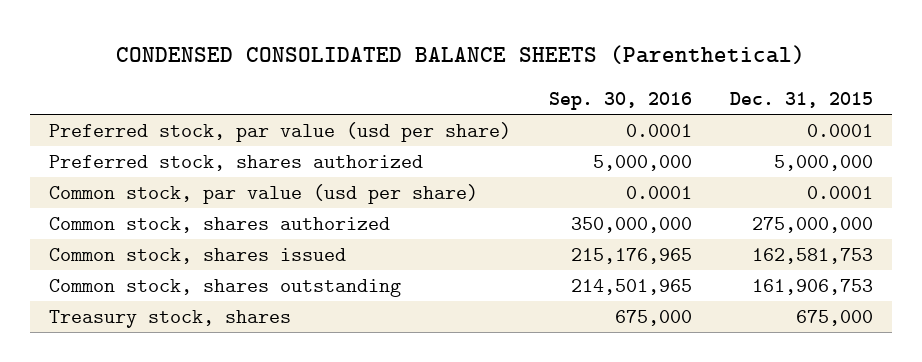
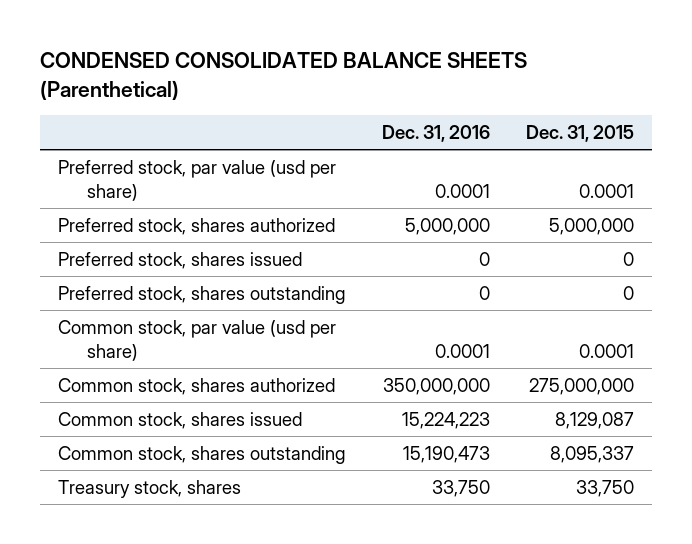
- | Sep. 30, 2016 | Dec. 31, 2015
+ | Dec. 31, 2016 | Dec. 31, 2015
+ Preferred stock, shares issued | 0 | 0
+ Preferred stock, shares outstanding | 0 | 0
- Common stock, shares issued | 215,176,965 | 162,581,753
- Common stock, shares outstanding | 214,501,965 | 161,906,753
- Treasury stock, shares | 675,000 | 675,000
+ Common stock, shares issued | 15,224,223 | 8,129,087
+ Common stock, shares outstanding | 15,190,473 | 8,095,337
+ Treasury stock, shares | 33,750 | 33,750

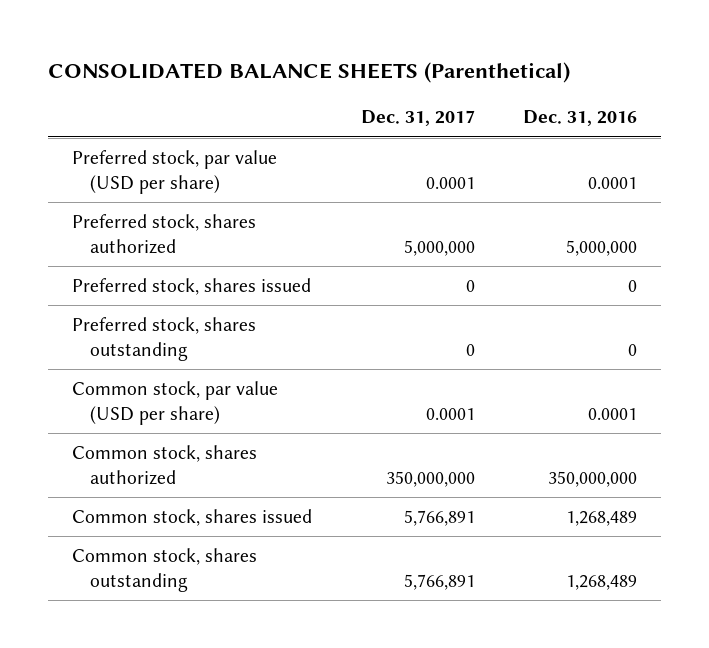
- CONDENSED CONSOLIDATED BALANCE SHEETS (Parenthetical)
+ CONSOLIDATED BALANCE SHEETS (Parenthetical)
- | Dec. 31, 2016 | Dec. 31, 2015
+ | Dec. 31, 2017 | Dec. 31, 2016
- Preferred stock, par value (usd per share) | 0.0001 | 0.0001
+ Preferred stock, par value (USD per share) | 0.0001 | 0.0001
- Common stock, par value (usd per share) | 0.0001 | 0.0001
+ Common stock, par value (USD per share) | 0.0001 | 0.0001
- Common stock, shares issued | 15,224,223 | 8,129,087
- Common stock, shares outstanding | 15,190,473 | 8,095,337
- Treasury stock, shares | 33,750 | 33,750
+ Common stock, shares issued | 5,766,891 | 1,268,489
+ Common stock, shares outstanding | 5,766,891 | 1,268,489

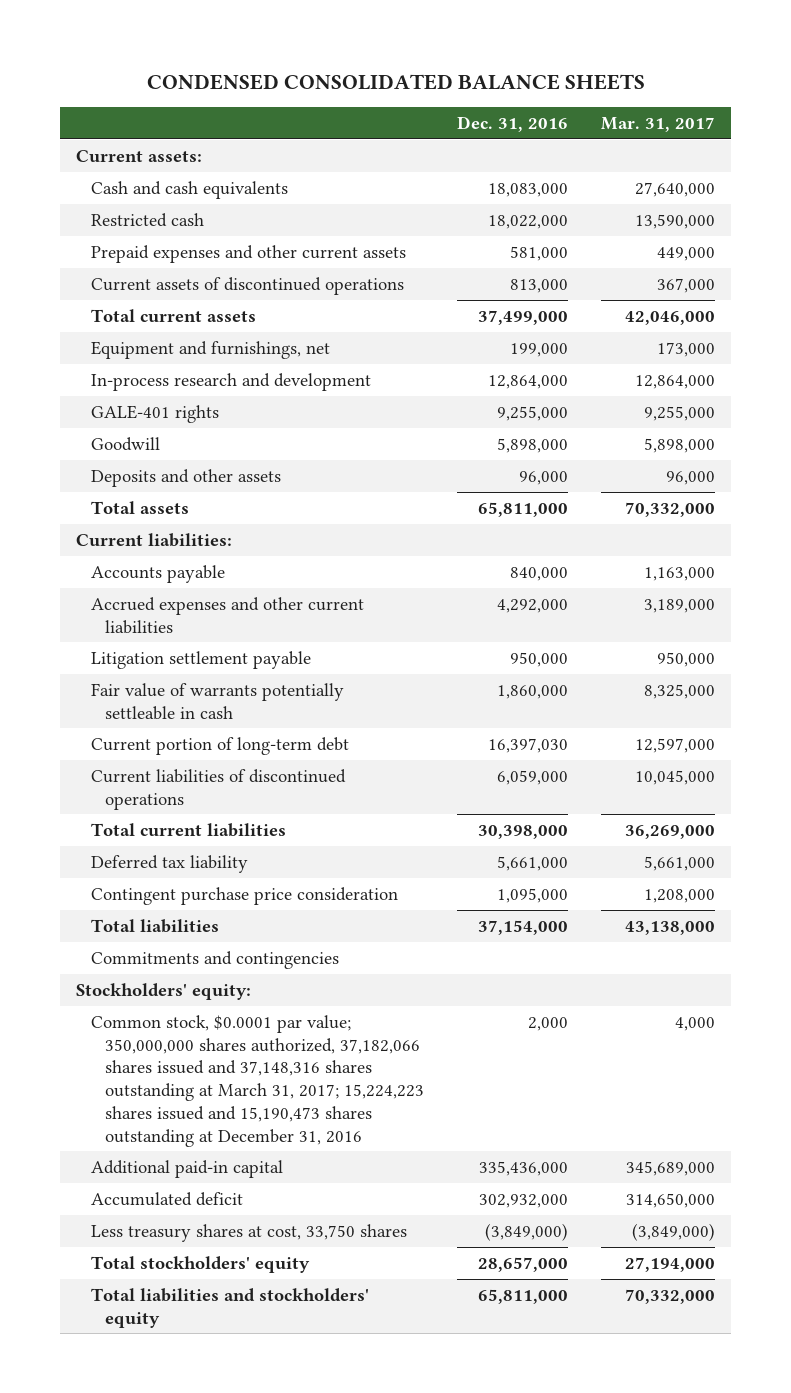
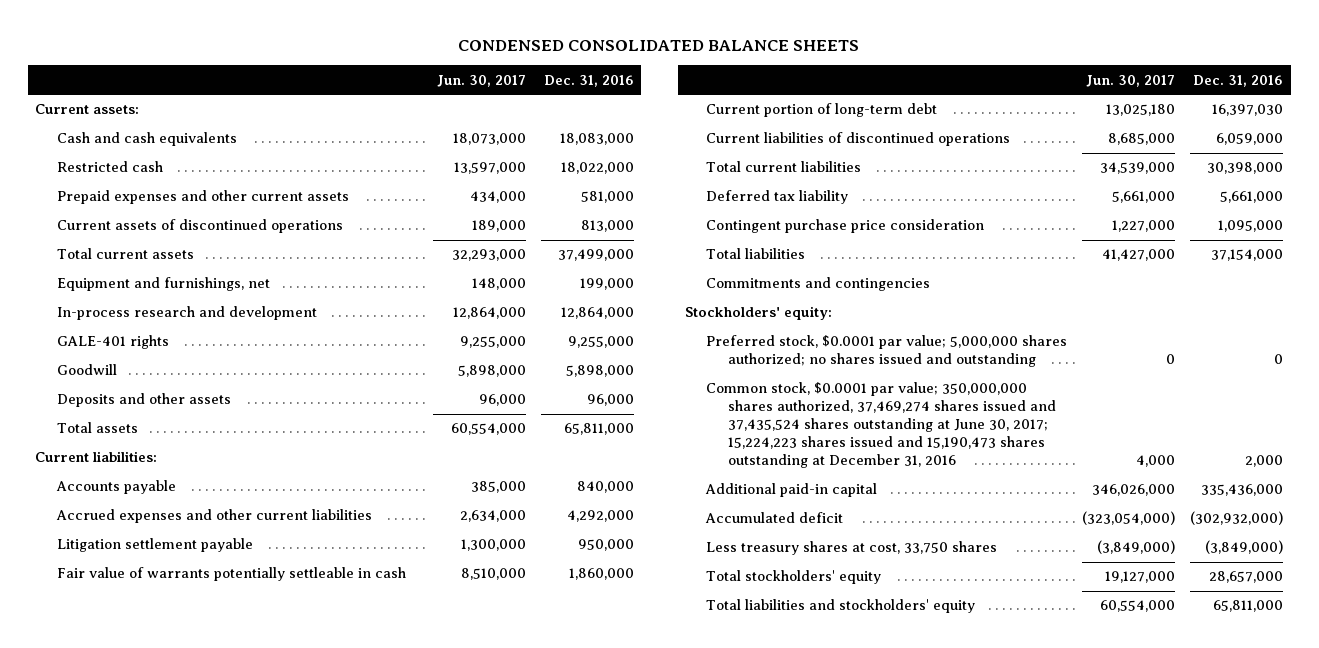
- | Dec. 31, 2016 | Mar. 31, 2017
+ | Jun. 30, 2017 | Dec. 31, 2016
- Common stock, $0.0001 par value; 350,000,000 shares authorized, 37,182,066 shares issued and 37,148,316 shares outstanding at March 31, 2017; 15,224,223 shares issued and 15,190,473 shares outstanding at December 31, 2016 | 2,000 | 4,000
+ Preferred stock, $0.0001 par value; 5,000,000 shares authorized; no shares issued and outstanding | 0 | 0
+ Common stock, $0.0001 par value; 350,000,000 shares authorized, 37,469,274 shares issued and 37,435,524 shares outstanding at June 30, 2017; 15,224,223 shares issued and 15,190,473 shares outstanding at December 31, 2016 | 4,000 | 2,000
- Accumulated deficit | 302,932,000 | 314,650,000
+ Accumulated deficit | (323,054,000) | (302,932,000)

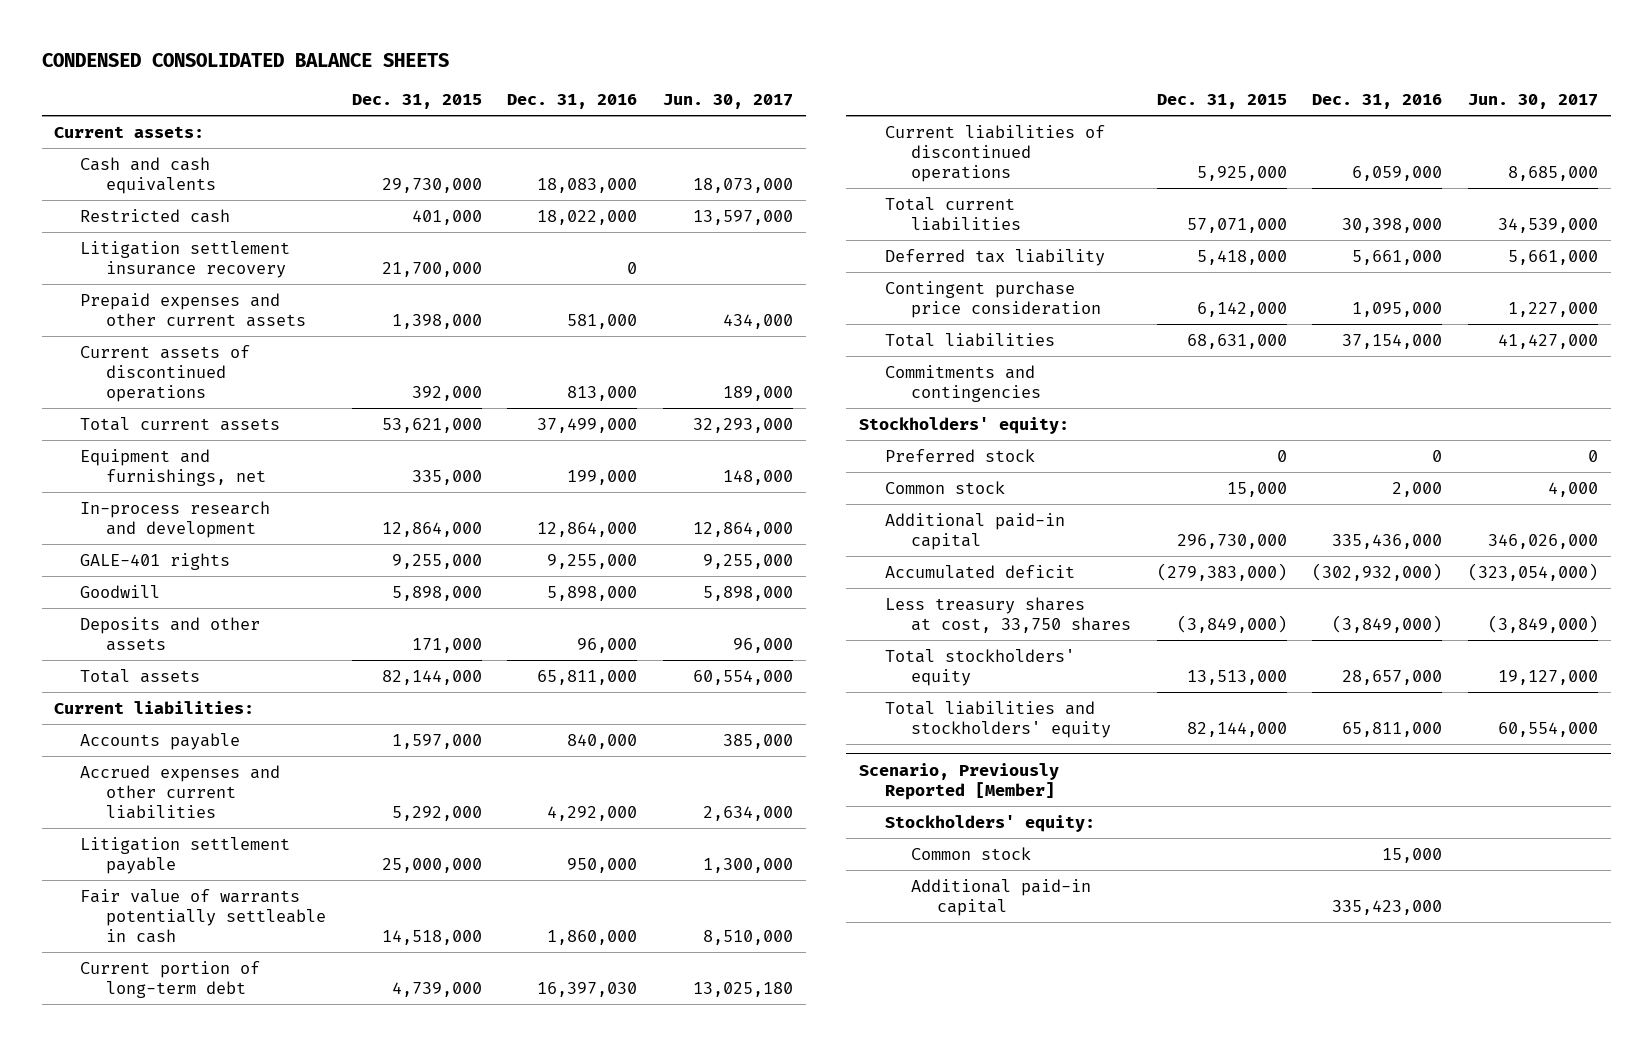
- | Jun. 30, 2017 | Dec. 31, 2016
+ | Dec. 31, 2015 | Dec. 31, 2016 | Jun. 30, 2017
+ Litigation settlement insurance recovery | 21,700,000 | 0 |
- Preferred stock, $0.0001 par value; 5,000,000 shares authorized; no shares issued and outstanding | 0 | 0
- Common stock, $0.0001 par value; 350,000,000 shares authorized, 37,469,274 shares issued and 37,435,524 shares outstanding at June 30, 2017; 15,224,223 shares issued and 15,190,473 shares outstanding at December 31, 2016 | 4,000 | 2,000
+ Preferred stock | 0 | 0 | 0
+ Common stock | 15,000 | 2,000 | 4,000
+ Scenario, Previously Reported [Member]
+ Stockholders' equity:
+ Common stock | | 15,000 |
+ Additional paid-in capital | | 335,423,000 |

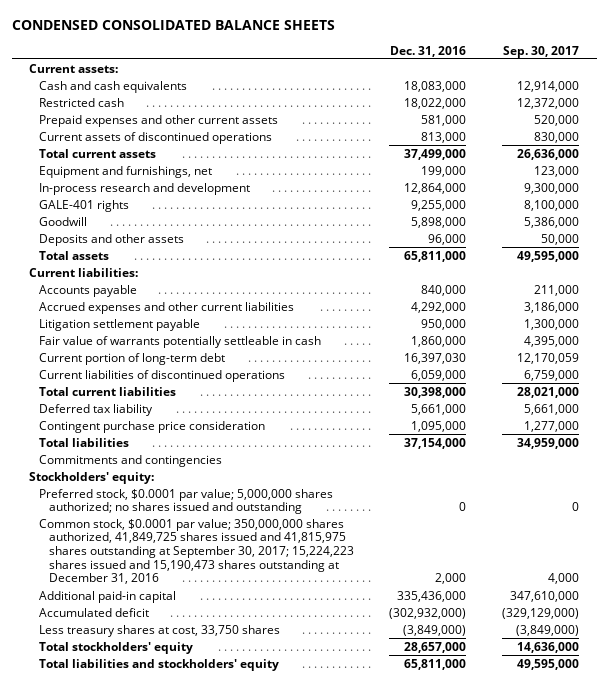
- | Dec. 31, 2015 | Dec. 31, 2016 | Jun. 30, 2017
+ | Dec. 31, 2016 | Sep. 30, 2017
- Litigation settlement insurance recovery | 21,700,000 | 0 |
- Preferred stock | 0 | 0 | 0
- Common stock | 15,000 | 2,000 | 4,000
+ Preferred stock, $0.0001 par value; 5,000,000 shares authorized; no shares issued and outstanding | 0 | 0
+ Common stock, $0.0001 par value; 350,000,000 shares authorized, 41,849,725 shares issued and 41,815,975 shares outstanding at September 30, 2017; 15,224,223 shares issued and 15,190,473 shares outstanding at December 31, 2016 | 2,000 | 4,000
- Scenario, Previously Reported [Member]
- Stockholders' equity:
- Common stock | | 15,000 |
- Additional paid-in capital | | 335,423,000 |

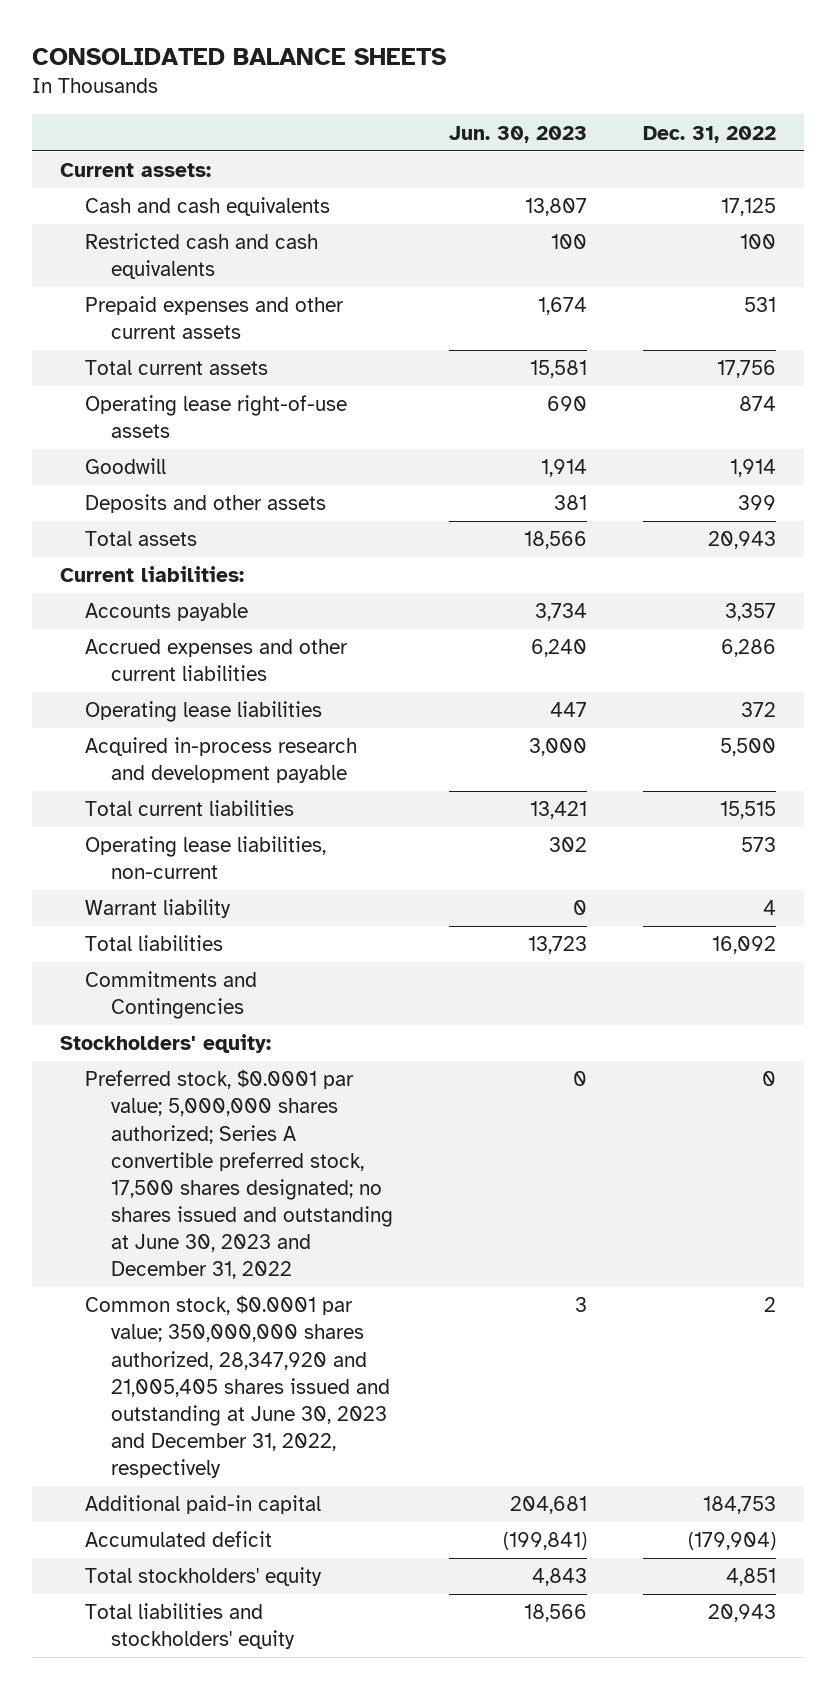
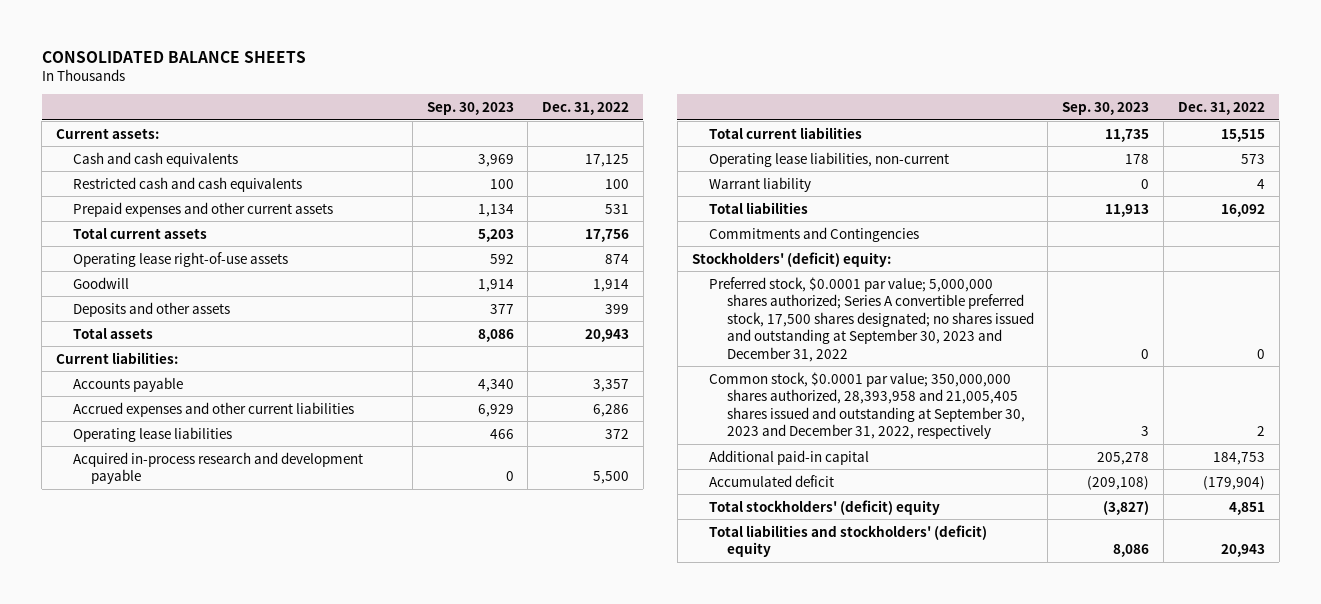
- | Jun. 30, 2023 | Dec. 31, 2022
+ | Sep. 30, 2023 | Dec. 31, 2022
- Stockholders' equity:
- Preferred stock, $0.0001 par value; 5,000,000 shares authorized; Series A convertible preferred stock, 17,500 shares designated; no shares issued and outstanding at June 30, 2023 and December 31, 2022 | 0 | 0
- Common stock, $0.0001 par value; 350,000,000 shares authorized, 28,347,920 and 21,005,405 shares issued and outstanding at June 30, 2023 and December 31, 2022, respectively | 3 | 2
+ Stockholders' (deficit) equity:
+ Preferred stock, $0.0001 par value; 5,000,000 shares authorized; Series A convertible preferred stock, 17,500 shares designated; no shares issued and outstanding at September 30, 2023 and December 31, 2022 | 0 | 0
+ Common stock, $0.0001 par value; 350,000,000 shares authorized, 28,393,958 and 21,005,405 shares issued and outstanding at September 30, 2023 and December 31, 2022, respectively | 3 | 2
- Total stockholders' equity | 4,843 | 4,851
- Total liabilities and stockholders' equity | 18,566 | 20,943
+ Total stockholders' (deficit) equity | (3,827) | 4,851
+ Total liabilities and stockholders' (deficit) equity | 8,086 | 20,943

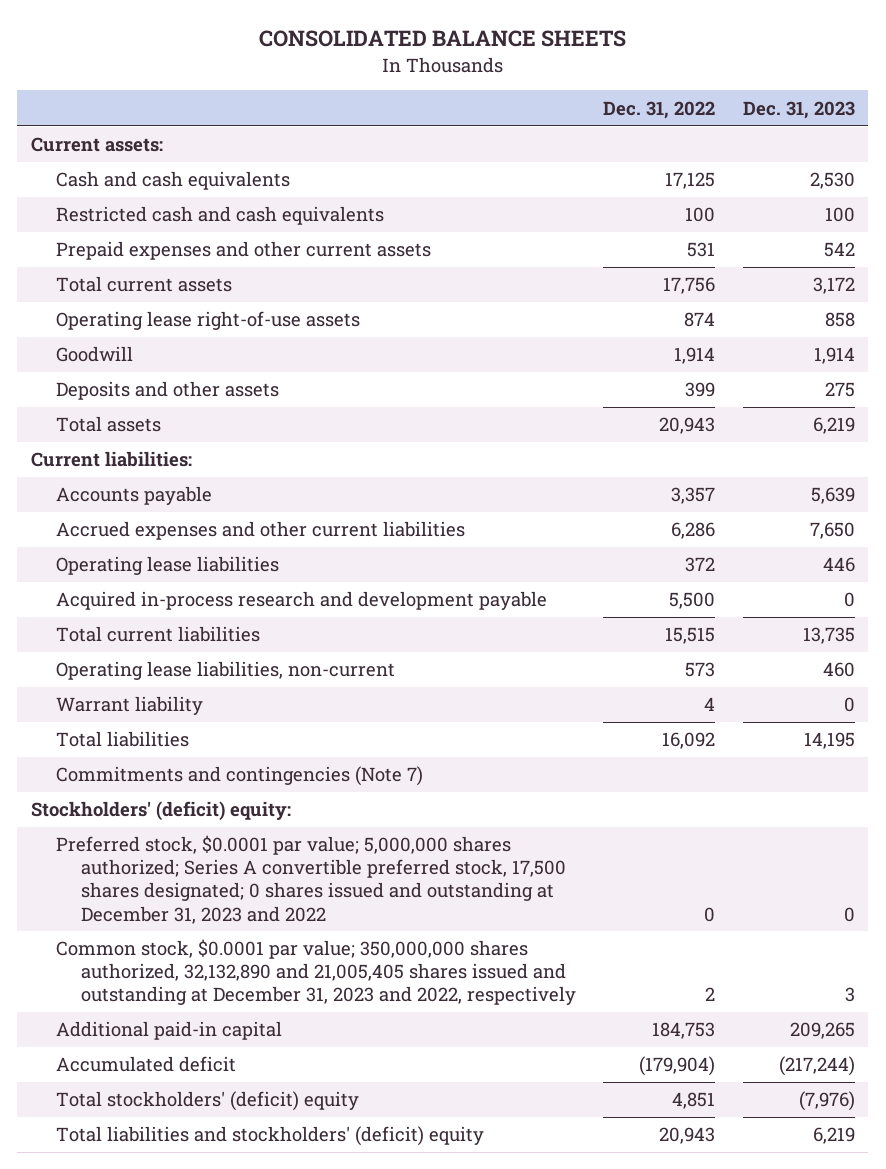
- | Sep. 30, 2023 | Dec. 31, 2022
+ | Dec. 31, 2022 | Dec. 31, 2023
- Commitments and Contingencies
+ Commitments and contingencies (Note 7)
- Preferred stock, $0.0001 par value; 5,000,000 shares authorized; Series A convertible preferred stock, 17,500 shares designated; no shares issued and outstanding at September 30, 2023 and December 31, 2022 | 0 | 0
- Common stock, $0.0001 par value; 350,000,000 shares authorized, 28,393,958 and 21,005,405 shares issued and outstanding at September 30, 2023 and December 31, 2022, respectively | 3 | 2
+ Preferred stock, $0.0001 par value; 5,000,000 shares authorized; Series A convertible preferred stock, 17,500 shares designated; 0 shares issued and outstanding at December 31, 2023 and 2022 | 0 | 0
+ Common stock, $0.0001 par value; 350,000,000 shares authorized, 32,132,890 and 21,005,405 shares issued and outstanding at December 31, 2023 and 2022, respectively | 2 | 3

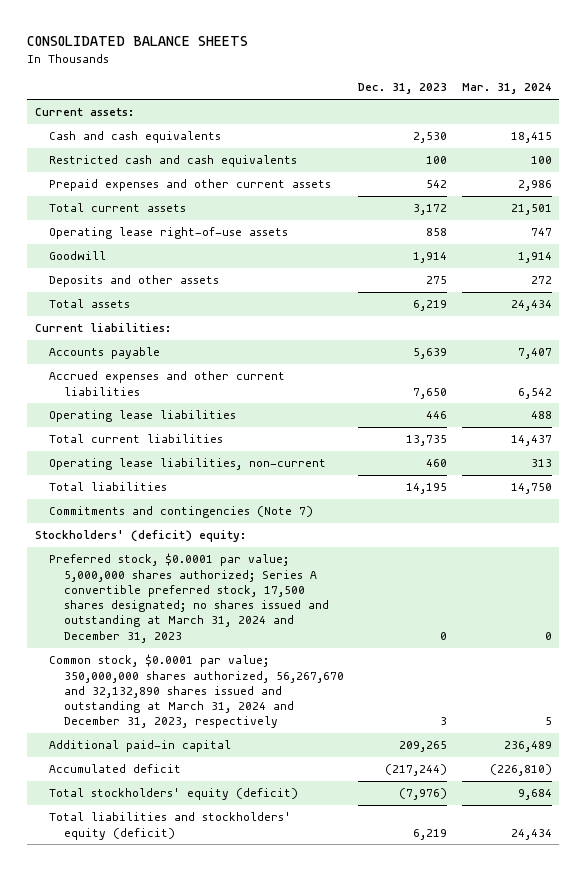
- | Dec. 31, 2022 | Dec. 31, 2023
+ | Dec. 31, 2023 | Mar. 31, 2024
- Acquired in-process research and development payable | 5,500 | 0
- Warrant liability | 4 | 0
- Preferred stock, $0.0001 par value; 5,000,000 shares authorized; Series A convertible preferred stock, 17,500 shares designated; 0 shares issued and outstanding at December 31, 2023 and 2022 | 0 | 0
- Common stock, $0.0001 par value; 350,000,000 shares authorized, 32,132,890 and 21,005,405 shares issued and outstanding at December 31, 2023 and 2022, respectively | 2 | 3
+ Preferred stock, $0.0001 par value; 5,000,000 shares authorized; Series A convertible preferred stock, 17,500 shares designated; no shares issued and outstanding at March 31, 2024 and December 31, 2023 | 0 | 0
+ Common stock, $0.0001 par value; 350,000,000 shares authorized, 56,267,670 and 32,132,890 shares issued and outstanding at March 31, 2024 and December 31, 2023, respectively | 3 | 5
- Total stockholders' (deficit) equity | 4,851 | (7,976)
- Total liabilities and stockholders' (deficit) equity | 20,943 | 6,219
+ Total stockholders' equity (deficit) | (7,976) | 9,684
+ Total liabilities and stockholders' equity (deficit) | 6,219 | 24,434

